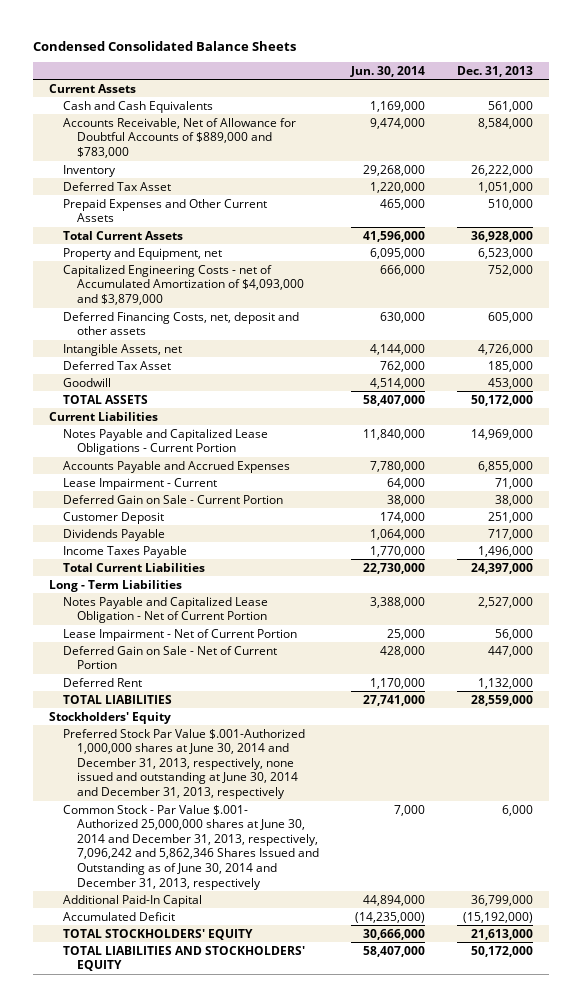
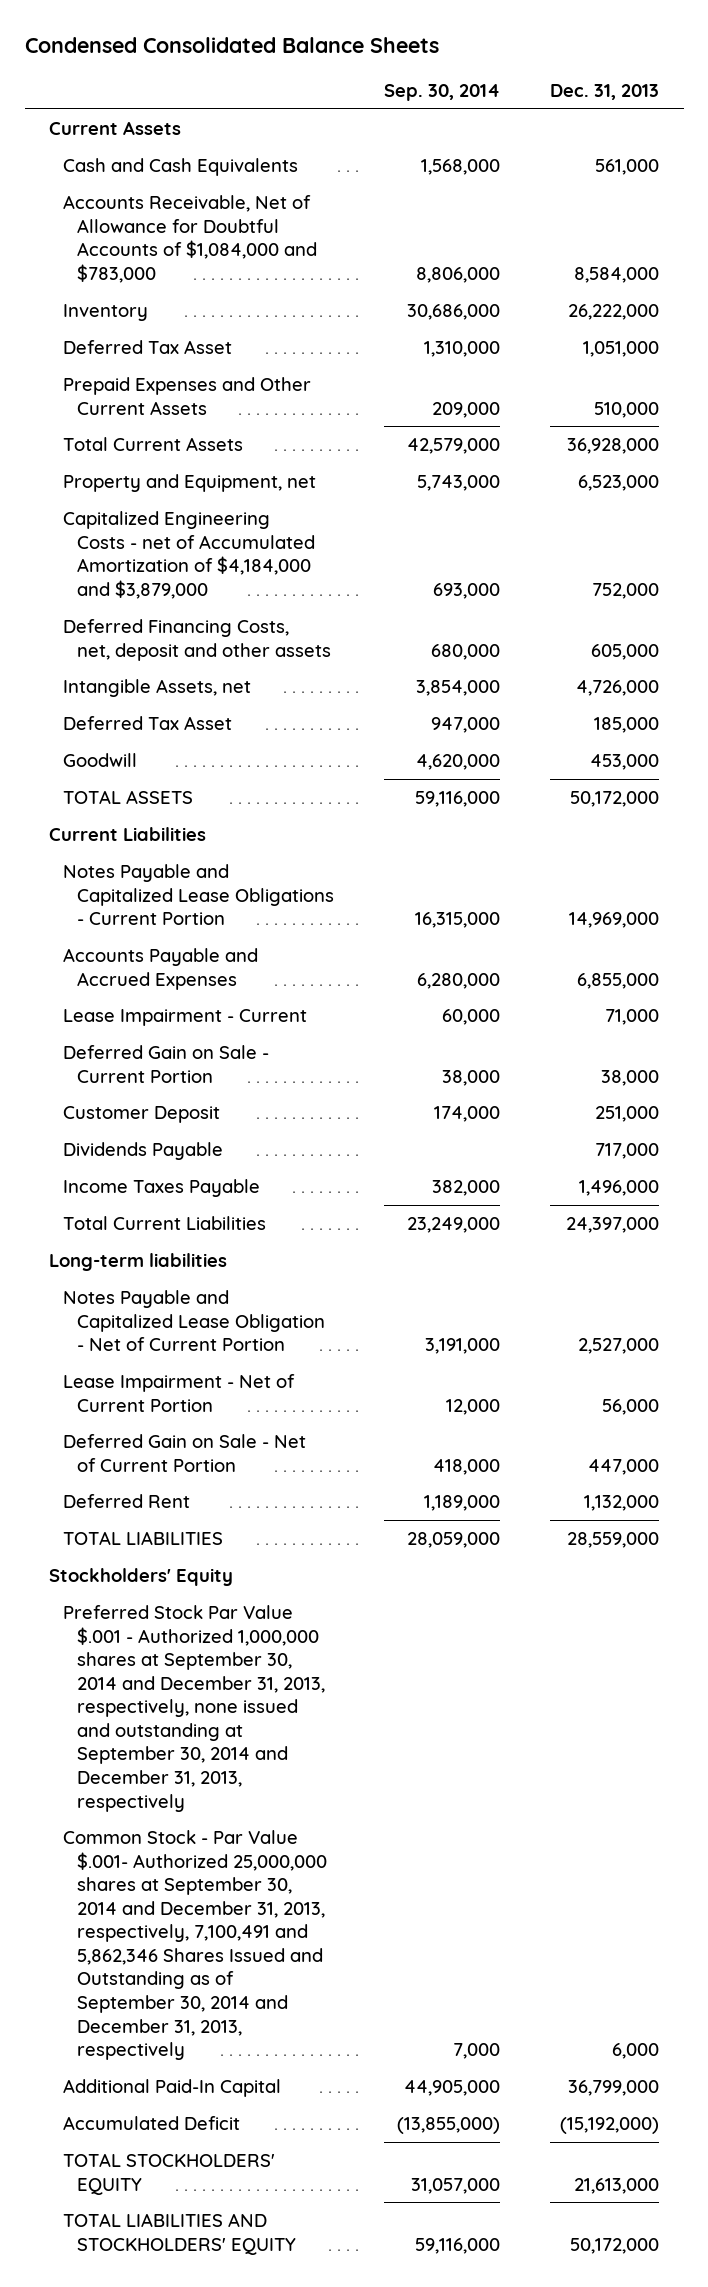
- | Jun. 30, 2014 | Dec. 31, 2013
+ | Sep. 30, 2014 | Dec. 31, 2013
- Accounts Receivable, Net of Allowance for Doubtful Accounts of $889,000 and $783,000 | 9,474,000 | 8,584,000
+ Accounts Receivable, Net of Allowance for Doubtful Accounts of $1,084,000 and $783,000 | 8,806,000 | 8,584,000
- Capitalized Engineering Costs - net of Accumulated Amortization of $4,093,000 and $3,879,000 | 666,000 | 752,000
+ Capitalized Engineering Costs - net of Accumulated Amortization of $4,184,000 and $3,879,000 | 693,000 | 752,000
- Long - Term Liabilities
+ Long-term liabilities
- Preferred Stock Par Value $.001-Authorized 1,000,000 shares at June 30, 2014 and December 31, 2013, respectively, none issued and outstanding at June 30, 2014 and December 31, 2013, respectively
- Common Stock - Par Value $.001- Authorized 25,000,000 shares at June 30, 2014 and December 31, 2013, respectively, 7,096,242 and 5,862,346 Shares Issued and Outstanding as of June 30, 2014 and December 31, 2013, respectively | 7,000 | 6,000
+ Preferred Stock Par Value $.001 - Authorized 1,000,000 shares at September 30, 2014 and December 31, 2013, respectively, none issued and outstanding at September 30, 2014 and December 31, 2013, respectively
+ Common Stock - Par Value $.001- Authorized 25,000,000 shares at September 30, 2014 and December 31, 2013, respectively, 7,100,491 and 5,862,346 Shares Issued and Outstanding as of September 30, 2014 and December 31, 2013, respectively | 7,000 | 6,000

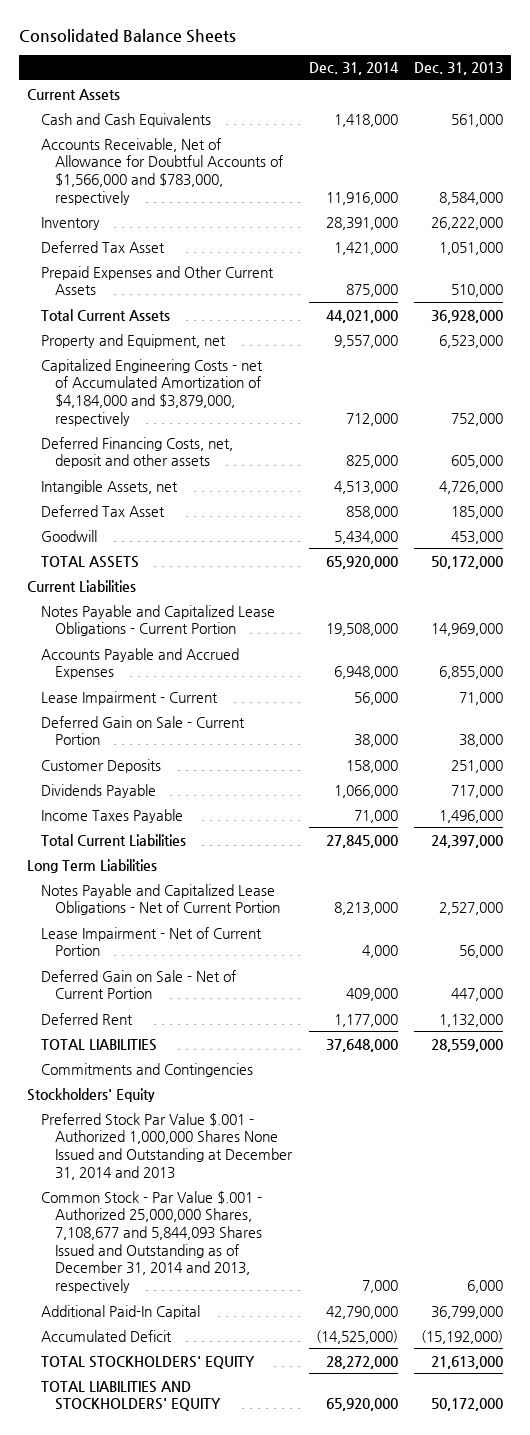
- Condensed Consolidated Balance Sheets
+ Consolidated Balance Sheets
- | Sep. 30, 2014 | Dec. 31, 2013
+ | Dec. 31, 2014 | Dec. 31, 2013
- Accounts Receivable, Net of Allowance for Doubtful Accounts of $1,084,000 and $783,000 | 8,806,000 | 8,584,000
+ Accounts Receivable, Net of Allowance for Doubtful Accounts of $1,566,000 and $783,000, respectively | 11,916,000 | 8,584,000
- Capitalized Engineering Costs - net of Accumulated Amortization of $4,184,000 and $3,879,000 | 693,000 | 752,000
+ Capitalized Engineering Costs - net of Accumulated Amortization of $4,184,000 and $3,879,000, respectively | 712,000 | 752,000
- Customer Deposit | 174,000 | 251,000
+ Customer Deposits | 158,000 | 251,000
- Long-term liabilities
- Notes Payable and Capitalized Lease Obligation - Net of Current Portion | 3,191,000 | 2,527,000
+ Long Term Liabilities
+ Notes Payable and Capitalized Lease Obligations - Net of Current Portion | 8,213,000 | 2,527,000
+ Commitments and Contingencies
- Preferred Stock Par Value $.001 - Authorized 1,000,000 shares at September 30, 2014 and December 31, 2013, respectively, none issued and outstanding at September 30, 2014 and December 31, 2013, respectively
- Common Stock - Par Value $.001- Authorized 25,000,000 shares at September 30, 2014 and December 31, 2013, respectively, 7,100,491 and 5,862,346 Shares Issued and Outstanding as of September 30, 2014 and December 31, 2013, respectively | 7,000 | 6,000
+ Preferred Stock Par Value $.001 - Authorized 1,000,000 Shares None Issued and Outstanding at December 31, 2014 and 2013
+ Common Stock - Par Value $.001 - Authorized 25,000,000 Shares, 7,108,677 and 5,844,093 Shares Issued and Outstanding as of December 31, 2014 and 2013, respectively | 7,000 | 6,000

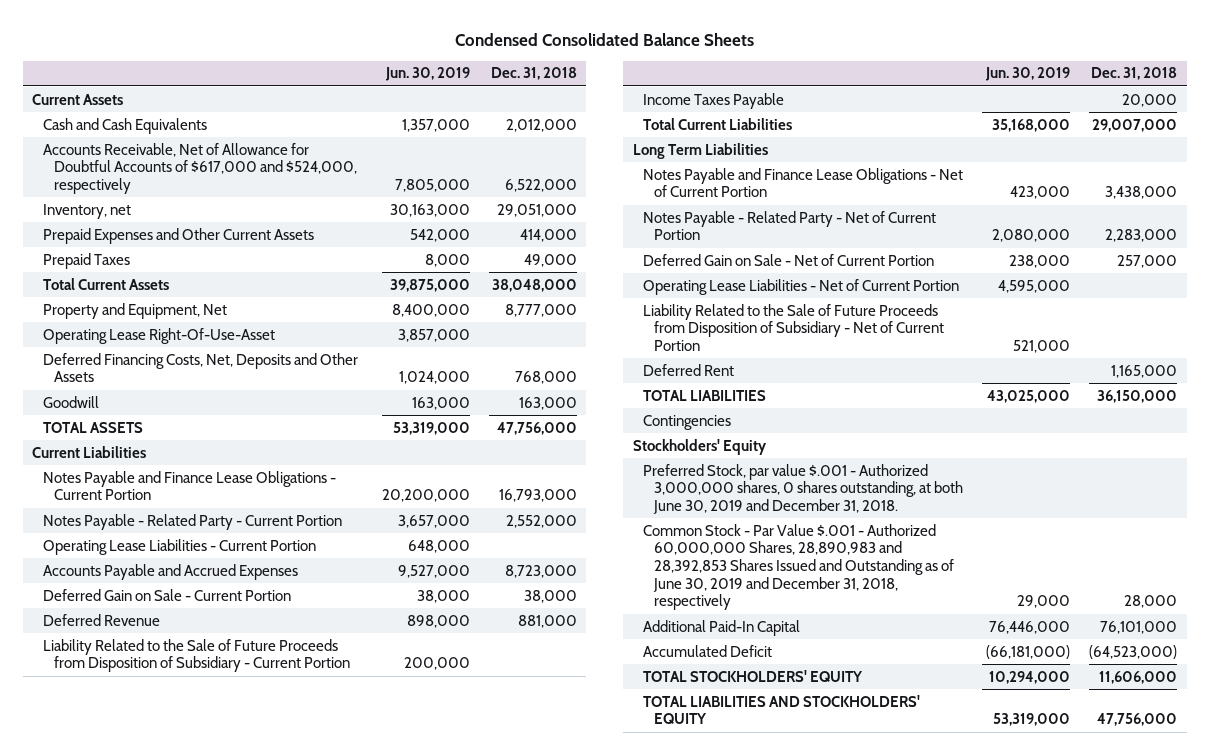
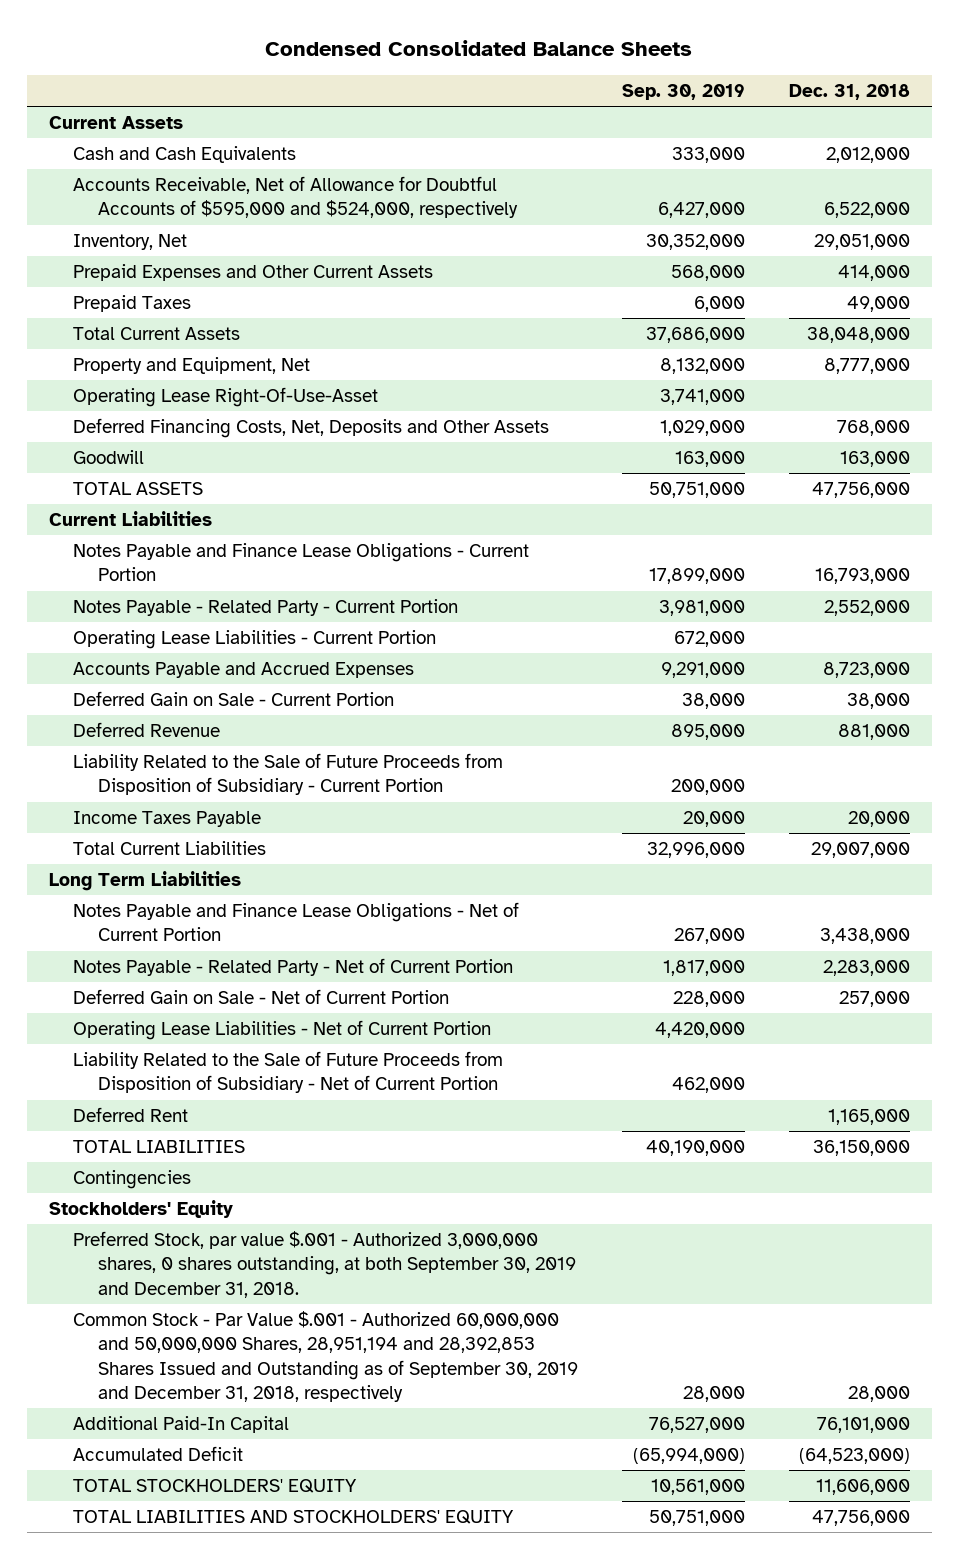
- | Jun. 30, 2019 | Dec. 31, 2018
+ | Sep. 30, 2019 | Dec. 31, 2018
- Accounts Receivable, Net of Allowance for Doubtful Accounts of $617,000 and $524,000, respectively | 7,805,000 | 6,522,000
- Inventory, net | 30,163,000 | 29,051,000
+ Accounts Receivable, Net of Allowance for Doubtful Accounts of $595,000 and $524,000, respectively | 6,427,000 | 6,522,000
+ Inventory, Net | 30,352,000 | 29,051,000
- Preferred Stock, par value $.001 - Authorized 3,000,000 shares, 0 shares outstanding, at both June 30, 2019 and December 31, 2018.
- Common Stock - Par Value $.001 - Authorized 60,000,000 Shares, 28,890,983 and 28,392,853 Shares Issued and Outstanding as of June 30, 2019 and December 31, 2018, respectively | 29,000 | 28,000
+ Preferred Stock, par value $.001 - Authorized 3,000,000 shares, 0 shares outstanding, at both September 30, 2019 and December 31, 2018.
+ Common Stock - Par Value $.001 - Authorized 60,000,000 and 50,000,000 Shares, 28,951,194 and 28,392,853 Shares Issued and Outstanding as of September 30, 2019 and December 31, 2018, respectively | 28,000 | 28,000

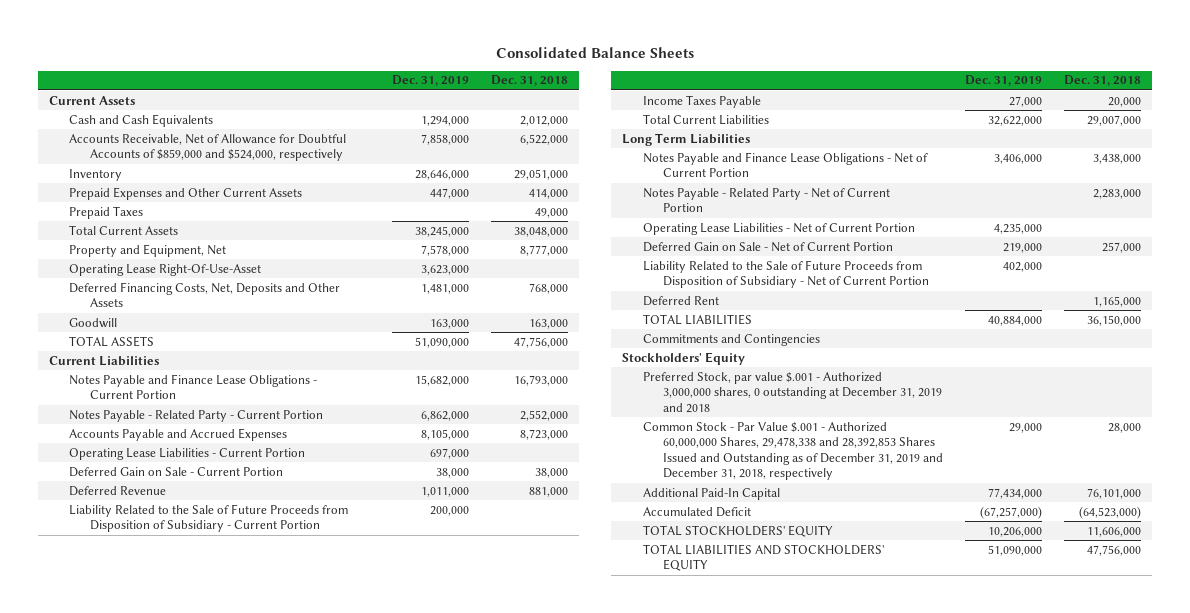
- Condensed Consolidated Balance Sheets
+ Consolidated Balance Sheets
- | Sep. 30, 2019 | Dec. 31, 2018
+ | Dec. 31, 2019 | Dec. 31, 2018
- Accounts Receivable, Net of Allowance for Doubtful Accounts of $595,000 and $524,000, respectively | 6,427,000 | 6,522,000
- Inventory, Net | 30,352,000 | 29,051,000
+ Accounts Receivable, Net of Allowance for Doubtful Accounts of $859,000 and $524,000, respectively | 7,858,000 | 6,522,000
+ Inventory | 28,646,000 | 29,051,000
moved down: Operating Lease Liabilities - Current Portion | 697,000 |
moved down: Deferred Gain on Sale - Net of Current Portion | 219,000 | 257,000
- Contingencies
+ Commitments and Contingencies
- Preferred Stock, par value $.001 - Authorized 3,000,000 shares, 0 shares outstanding, at both September 30, 2019 and December 31, 2018.
- Common Stock - Par Value $.001 - Authorized 60,000,000 and 50,000,000 Shares, 28,951,194 and 28,392,853 Shares Issued and Outstanding as of September 30, 2019 and December 31, 2018, respectively | 28,000 | 28,000
+ Preferred Stock, par value $.001 - Authorized 3,000,000 shares, 0 outstanding at December 31, 2019 and 2018
+ Common Stock - Par Value $.001 - Authorized 60,000,000 Shares, 29,478,338 and 28,392,853 Shares Issued and Outstanding as of December 31, 2019 and December 31, 2018, respectively | 29,000 | 28,000

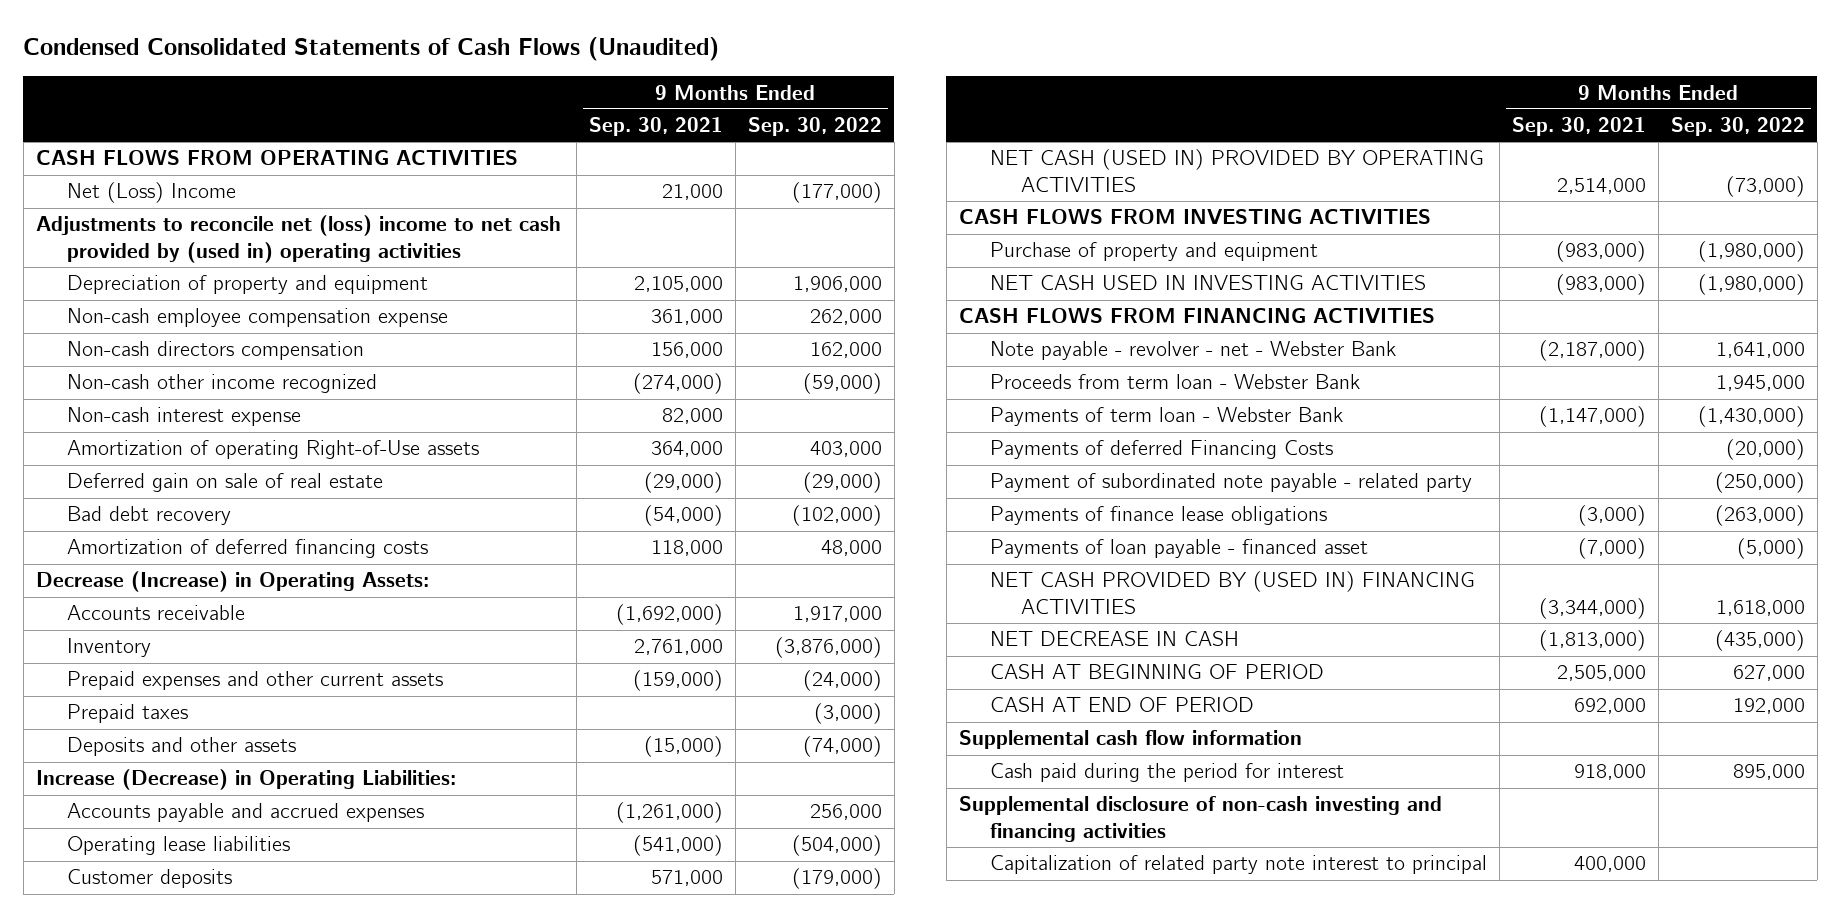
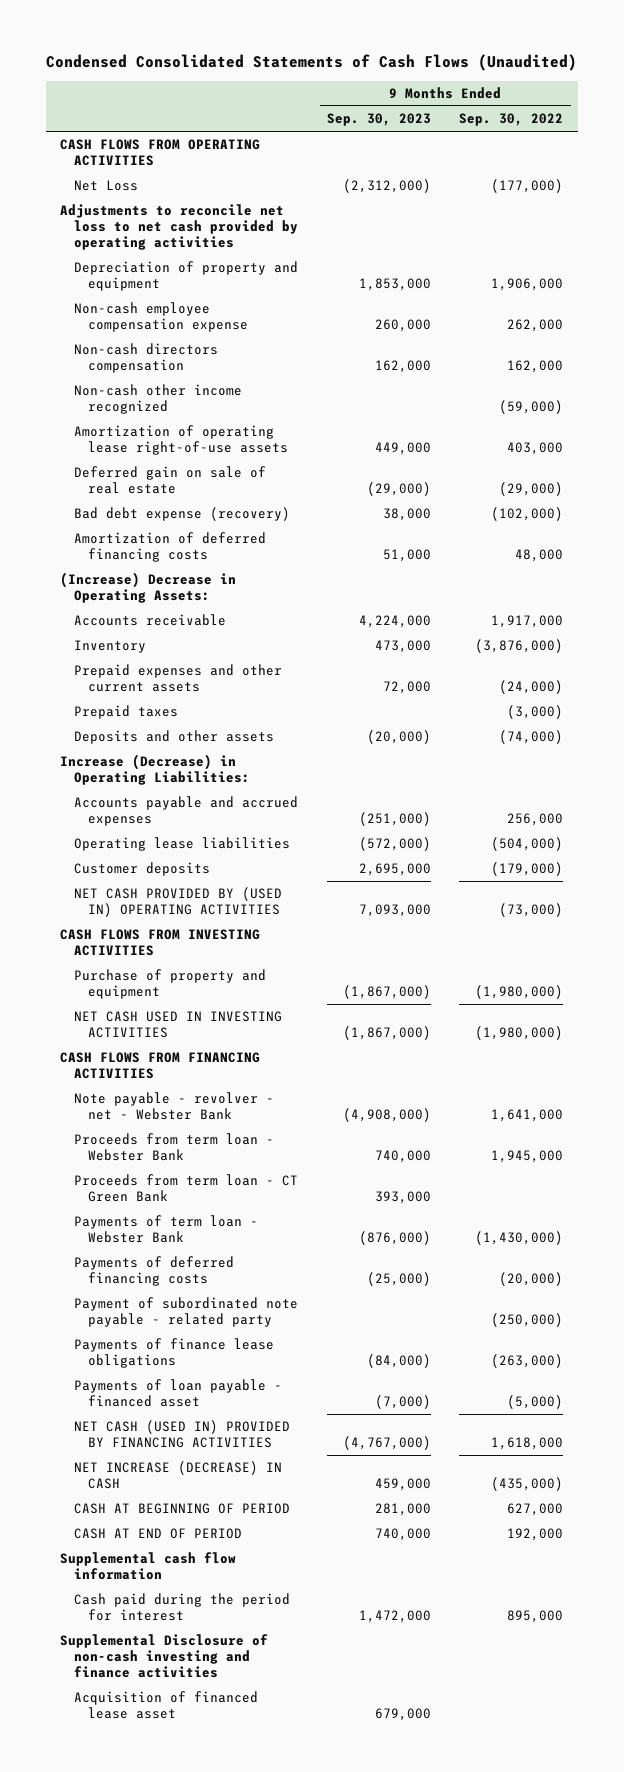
- | 9 Months Ended Sep. 30, 2021 | 9 Months Ended Sep. 30, 2022
+ | 9 Months Ended Sep. 30, 2023 | 9 Months Ended Sep. 30, 2022
- Net (Loss) Income | 21,000 | (177,000)
- Adjustments to reconcile net (loss) income to net cash provided by (used in) operating activities
+ Net Loss | (2,312,000) | (177,000)
+ Adjustments to reconcile net loss to net cash provided by operating activities
- Non-cash interest expense | 82,000 |
- Amortization of operating Right-of-Use assets | 364,000 | 403,000
+ Amortization of operating lease right-of-use assets | 449,000 | 403,000
- Bad debt recovery | (54,000) | (102,000)
+ Bad debt expense (recovery) | 38,000 | (102,000)
- Decrease (Increase) in Operating Assets:
+ (Increase) Decrease in Operating Assets:
- NET CASH (USED IN) PROVIDED BY OPERATING ACTIVITIES | 2,514,000 | (73,000)
+ NET CASH PROVIDED BY (USED IN) OPERATING ACTIVITIES | 7,093,000 | (73,000)
+ Proceeds from term loan - CT Green Bank | 393,000 |
- Payments of deferred Financing Costs | | (20,000)
+ Payments of deferred financing costs | (25,000) | (20,000)
- NET CASH PROVIDED BY (USED IN) FINANCING ACTIVITIES | (3,344,000) | 1,618,000
- NET DECREASE IN CASH | (1,813,000) | (435,000)
+ NET CASH (USED IN) PROVIDED BY FINANCING ACTIVITIES | (4,767,000) | 1,618,000
+ NET INCREASE (DECREASE) IN CASH | 459,000 | (435,000)
- Supplemental disclosure of non-cash investing and financing activities
- Capitalization of related party note interest to principal | 400,000 |
+ Supplemental Disclosure of non-cash investing and finance activities
+ Acquisition of financed lease asset | 679,000 |

